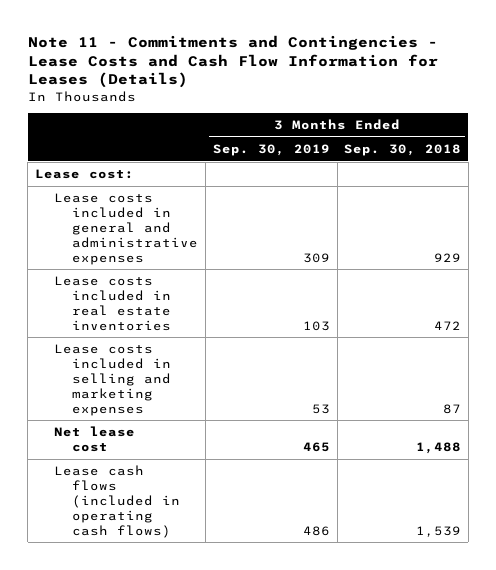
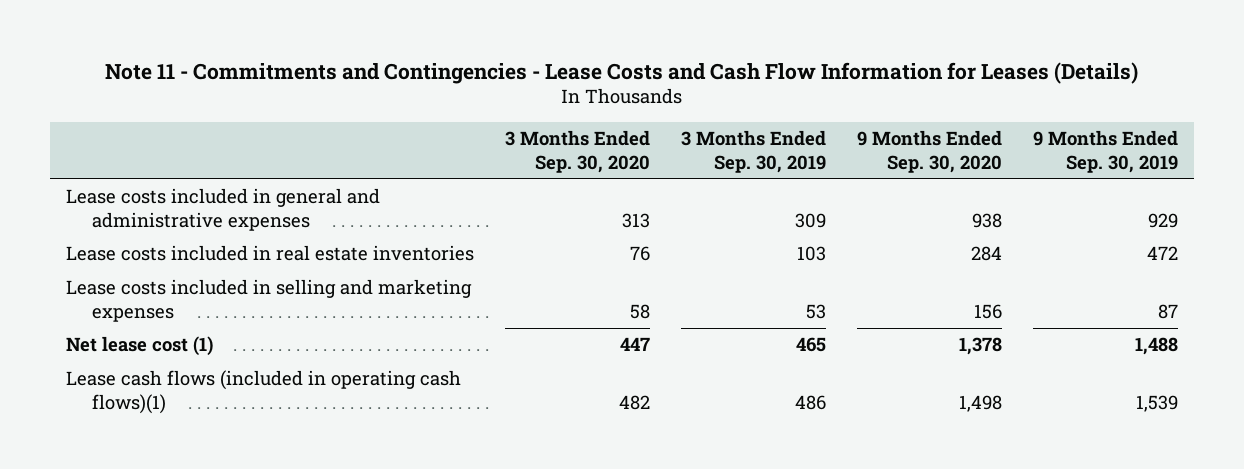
- | 3 Months Ended Sep. 30, 2019 | 3 Months Ended Sep. 30, 2018
+ | 3 Months Ended Sep. 30, 2020 | 3 Months Ended Sep. 30, 2019 | 9 Months Ended Sep. 30, 2020 | 9 Months Ended Sep. 30, 2019
- Lease cost:
- Net lease cost | 465 | 1,488
- Lease cash flows (included in operating cash flows) | 486 | 1,539
+ Net lease cost (1) | 447 | 465 | 1,378 | 1,488
+ Lease cash flows (included in operating cash flows)(1) | 482 | 486 | 1,498 | 1,539

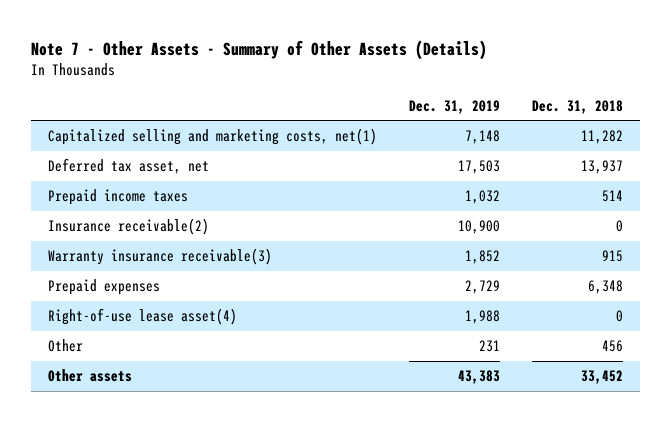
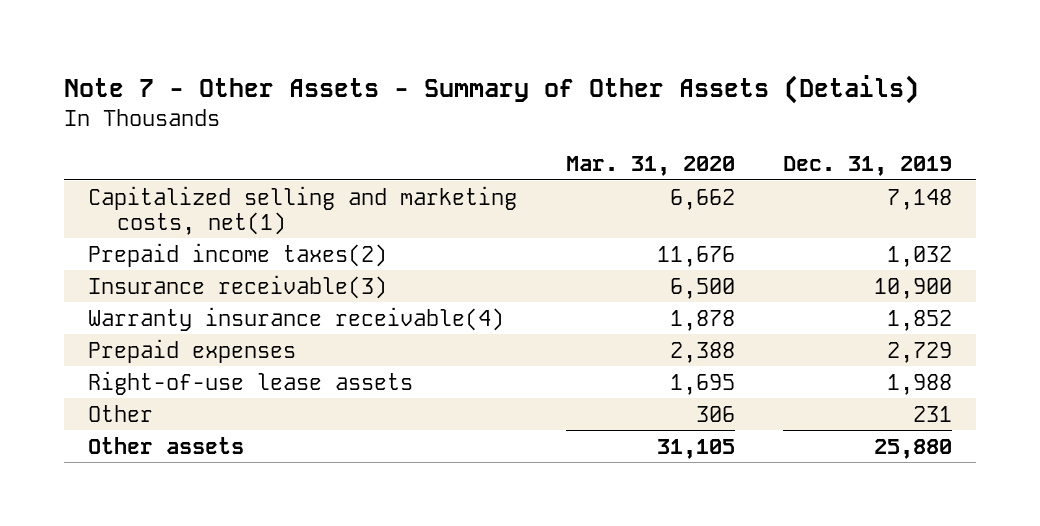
- | Dec. 31, 2019 | Dec. 31, 2018
+ | Mar. 31, 2020 | Dec. 31, 2019
- Deferred tax asset, net | 17,503 | 13,937
- Prepaid income taxes | 1,032 | 514
- Insurance receivable(2) | 10,900 | 0
- Warranty insurance receivable(3) | 1,852 | 915
+ Prepaid income taxes(2) | 11,676 | 1,032
+ Insurance receivable(3) | 6,500 | 10,900
+ Warranty insurance receivable(4) | 1,878 | 1,852
- Right-of-use lease asset(4) | 1,988 | 0
+ Right-of-use lease assets | 1,695 | 1,988
- Other assets | 43,383 | 33,452
+ Other assets | 31,105 | 25,880

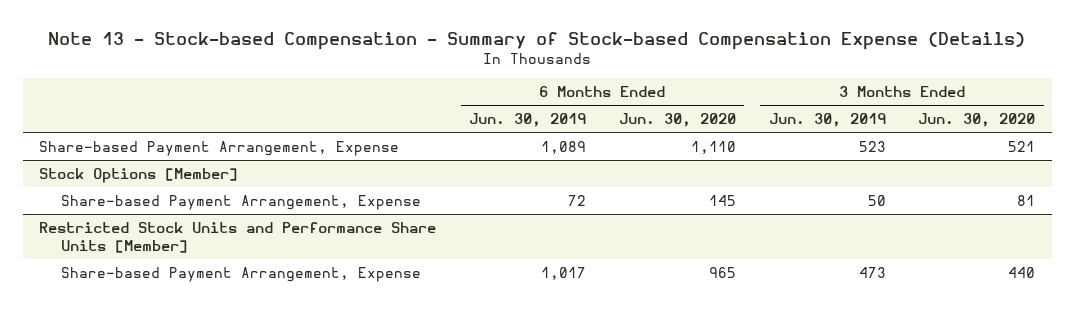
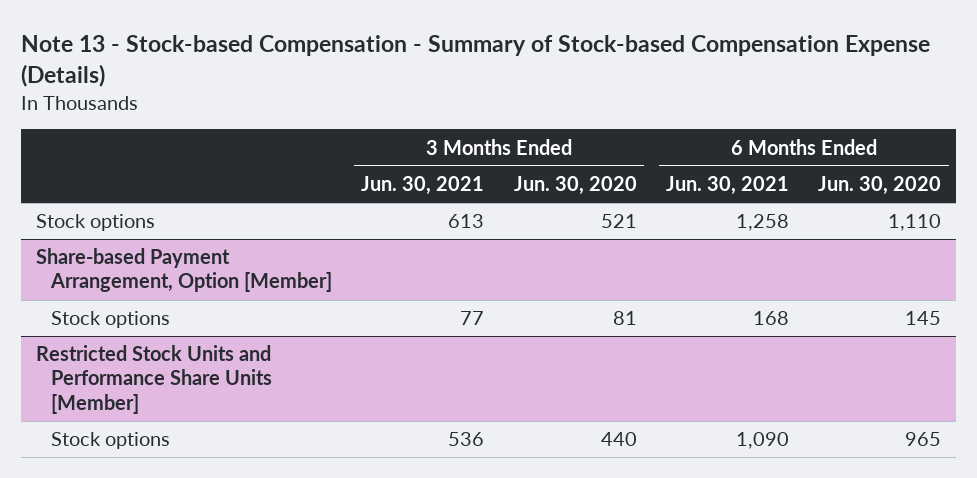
- | 6 Months Ended Jun. 30, 2019 | 6 Months Ended Jun. 30, 2020 | 3 Months Ended Jun. 30, 2019 | 3 Months Ended Jun. 30, 2020
+ | 3 Months Ended Jun. 30, 2021 | 3 Months Ended Jun. 30, 2020 | 6 Months Ended Jun. 30, 2021 | 6 Months Ended Jun. 30, 2020
- Share-based Payment Arrangement, Expense | 1,089 | 1,110 | 523 | 521
- Stock Options [Member]
- Share-based Payment Arrangement, Expense | 72 | 145 | 50 | 81
+ Stock options | 613 | 521 | 1,258 | 1,110
+ Share-based Payment Arrangement, Option [Member]
+ Stock options | 77 | 81 | 168 | 145
@ Restricted Stock Units and Performance Share Units [Member]
- Share-based Payment Arrangement, Expense | 1,017 | 965 | 473 | 440
+ Stock options | 536 | 440 | 1,090 | 965

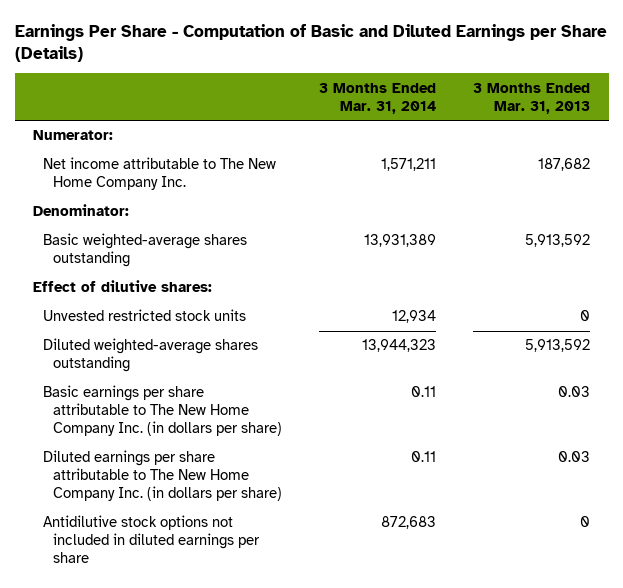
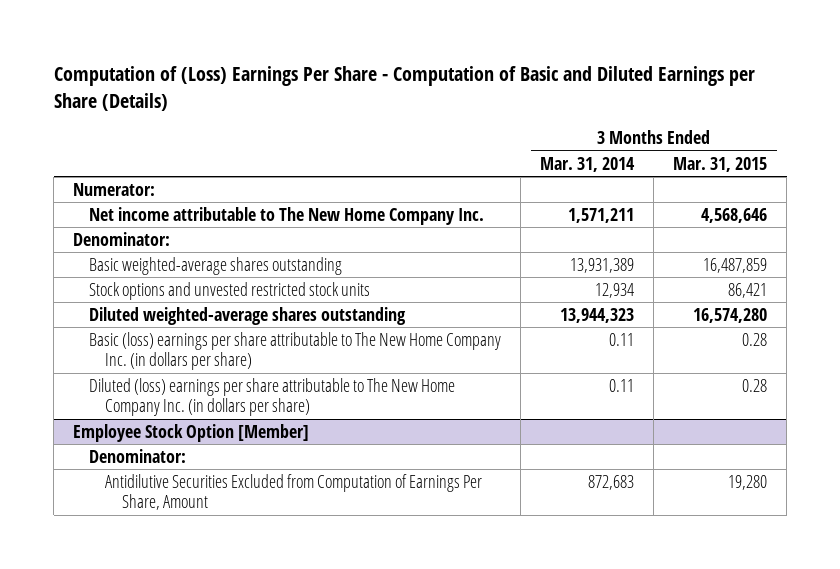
- Earnings Per Share - Computation of Basic and Diluted Earnings per Share (Details)
+ Computation of (Loss) Earnings Per Share - Computation of Basic and Diluted Earnings per Share (Details)
- | 3 Months Ended Mar. 31, 2014 | 3 Months Ended Mar. 31, 2013
+ | 3 Months Ended Mar. 31, 2014 | 3 Months Ended Mar. 31, 2015
- Effect of dilutive shares:
- Unvested restricted stock units | 12,934 | 0
+ Stock options and unvested restricted stock units | 12,934 | 86,421
- Basic earnings per share attributable to The New Home Company Inc. (in dollars per share) | 0.11 | 0.03
- Diluted earnings per share attributable to The New Home Company Inc. (in dollars per share) | 0.11 | 0.03
- Antidilutive stock options not included in diluted earnings per share | 872,683 | 0
+ Basic (loss) earnings per share attributable to The New Home Company Inc. (in dollars per share) | 0.11 | 0.28
+ Diluted (loss) earnings per share attributable to The New Home Company Inc. (in dollars per share) | 0.11 | 0.28
+ Employee Stock Option [Member]
+ Denominator:
+ Antidilutive Securities Excluded from Computation of Earnings Per Share, Amount | 872,683 | 19,280

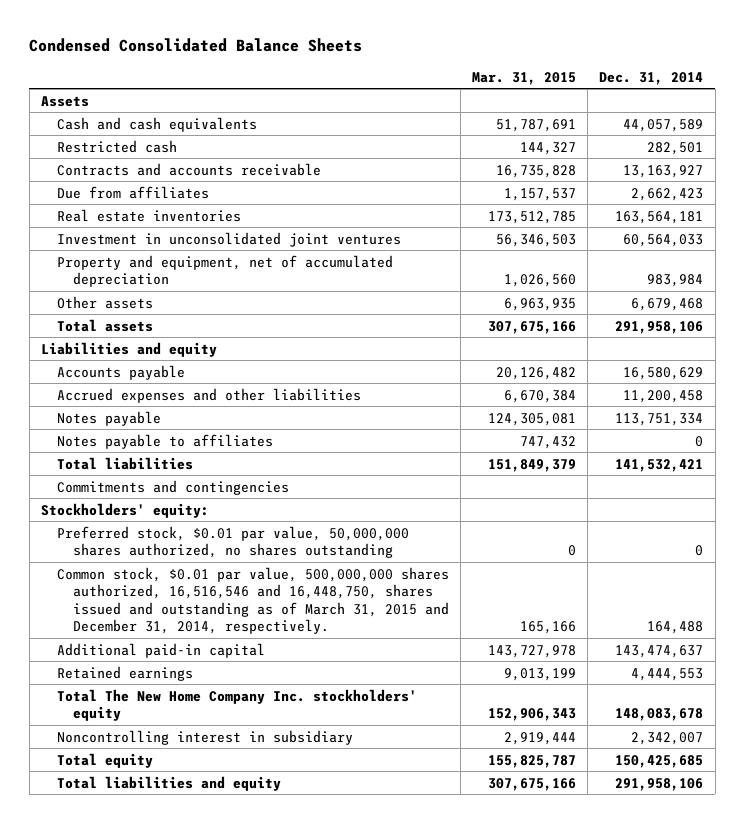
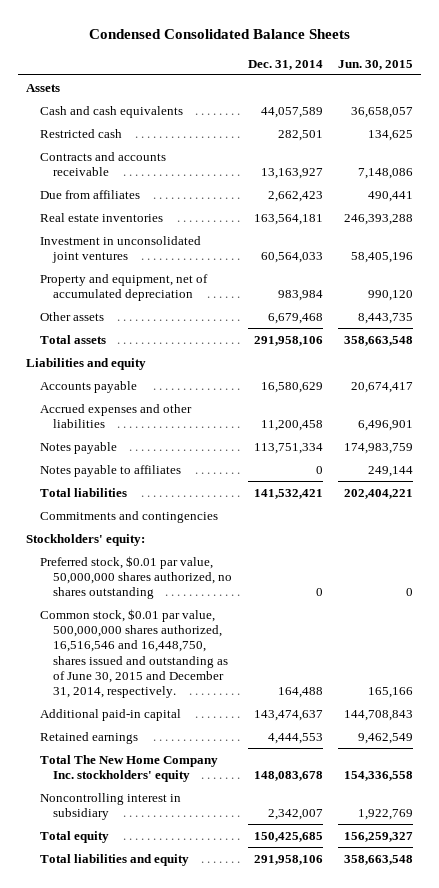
- | Mar. 31, 2015 | Dec. 31, 2014
+ | Dec. 31, 2014 | Jun. 30, 2015
- Common stock, $0.01 par value, 500,000,000 shares authorized, 16,516,546 and 16,448,750, shares issued and outstanding as of March 31, 2015 and December 31, 2014, respectively. | 165,166 | 164,488
+ Common stock, $0.01 par value, 500,000,000 shares authorized, 16,516,546 and 16,448,750, shares issued and outstanding as of June 30, 2015 and December 31, 2014, respectively. | 164,488 | 165,166

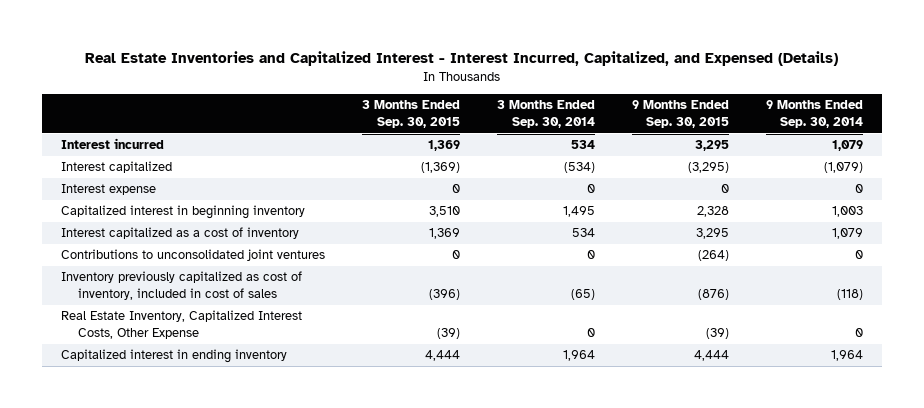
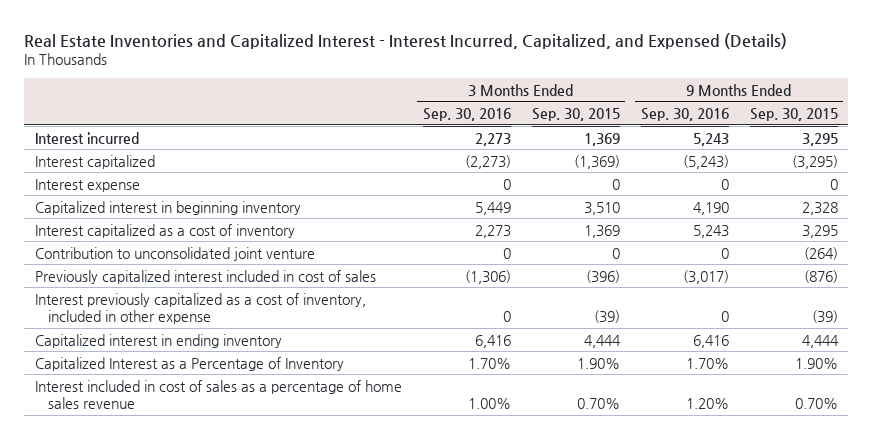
- | 3 Months Ended Sep. 30, 2015 | 3 Months Ended Sep. 30, 2014 | 9 Months Ended Sep. 30, 2015 | 9 Months Ended Sep. 30, 2014
+ | 3 Months Ended Sep. 30, 2016 | 3 Months Ended Sep. 30, 2015 | 9 Months Ended Sep. 30, 2016 | 9 Months Ended Sep. 30, 2015
- Contributions to unconsolidated joint ventures | 0 | 0 | (264) | 0
- Inventory previously capitalized as cost of inventory, included in cost of sales | (396) | (65) | (876) | (118)
- Real Estate Inventory, Capitalized Interest Costs, Other Expense | (39) | 0 | (39) | 0
+ Contribution to unconsolidated joint venture | 0 | 0 | 0 | (264)
+ Previously capitalized interest included in cost of sales | (1,306) | (396) | (3,017) | (876)
+ Interest previously capitalized as a cost of inventory, included in other expense | 0 | (39) | 0 | (39)
+ Capitalized Interest as a Percentage of Inventory | 1.70% | 1.90% | 1.70% | 1.90%
+ Interest included in cost of sales as a percentage of home sales revenue | 1.00% | 0.70% | 1.20% | 0.70%

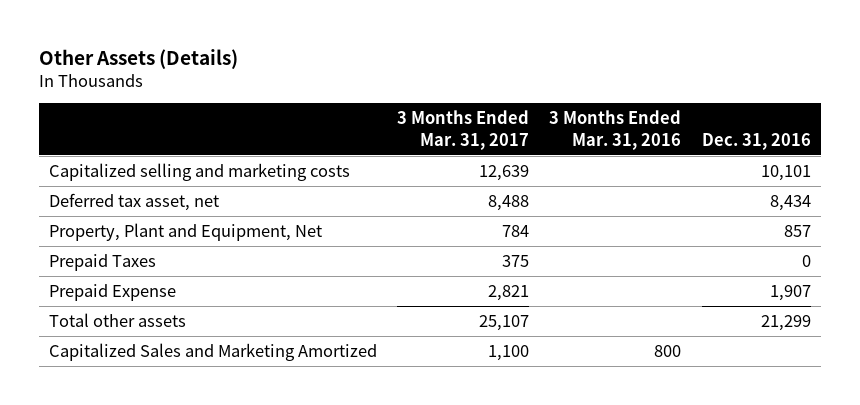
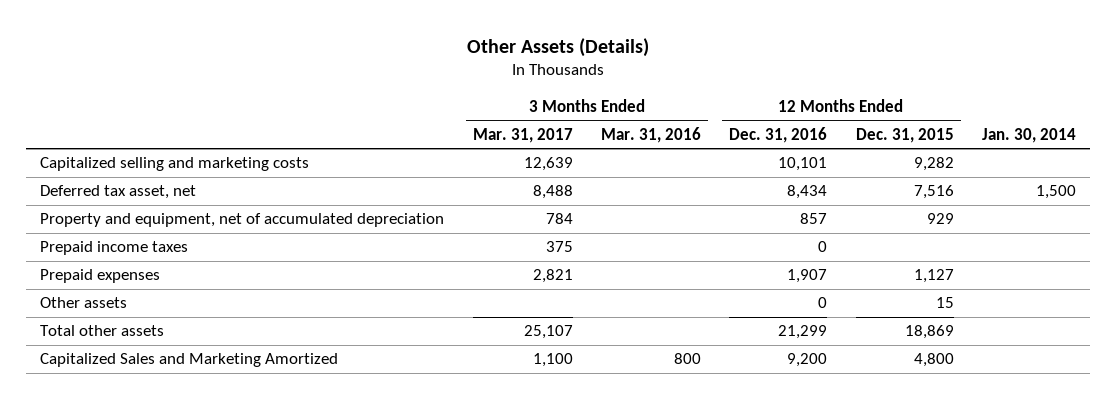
- | 3 Months Ended Mar. 31, 2017 | 3 Months Ended Mar. 31, 2016 | Dec. 31, 2016
+ | 3 Months Ended Mar. 31, 2017 | 3 Months Ended Mar. 31, 2016 | 12 Months Ended Dec. 31, 2016 | 12 Months Ended Dec. 31, 2015 | Jan. 30, 2014
- Property, Plant and Equipment, Net | 784 | | 857
- Prepaid Taxes | 375 | | 0
- Prepaid Expense | 2,821 | | 1,907
+ Property and equipment, net of accumulated depreciation | 784 | | 857 | 929 |
+ Prepaid income taxes | 375 | | 0 | |
+ Prepaid expenses | 2,821 | | 1,907 | 1,127 |
+ Other assets | | | 0 | 15 |

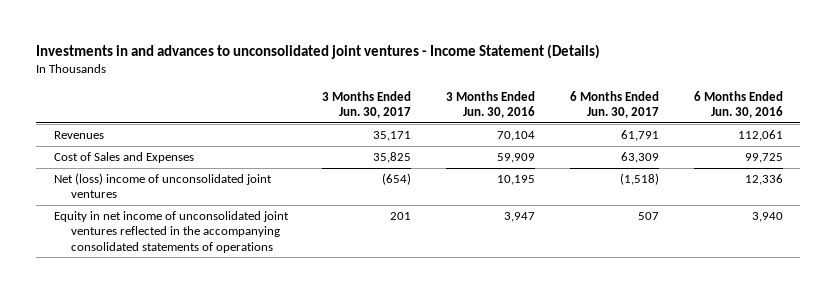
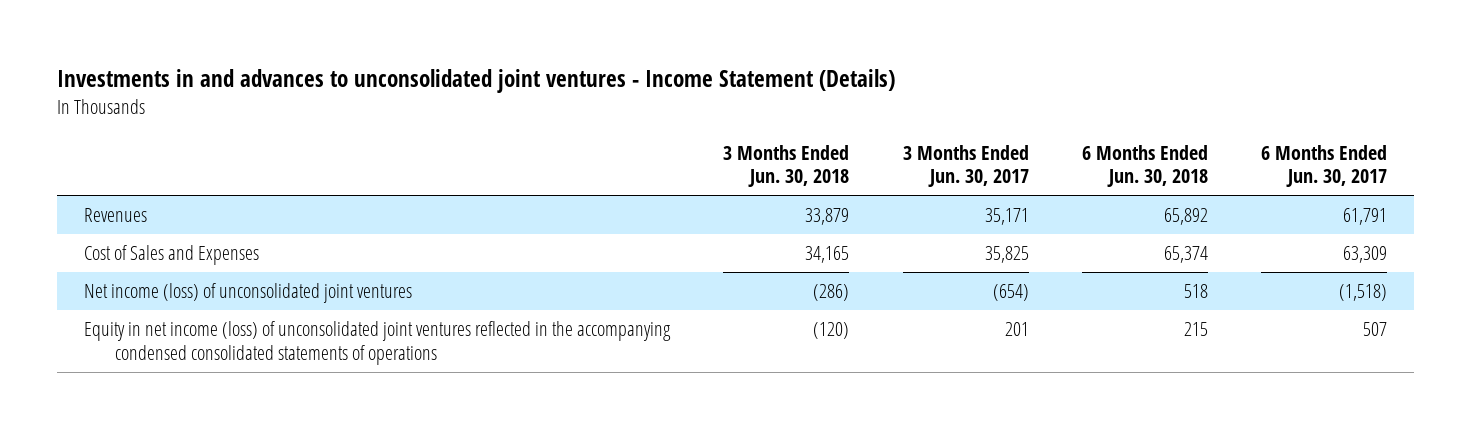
- | 3 Months Ended Jun. 30, 2017 | 3 Months Ended Jun. 30, 2016 | 6 Months Ended Jun. 30, 2017 | 6 Months Ended Jun. 30, 2016
+ | 3 Months Ended Jun. 30, 2018 | 3 Months Ended Jun. 30, 2017 | 6 Months Ended Jun. 30, 2018 | 6 Months Ended Jun. 30, 2017
- Net (loss) income of unconsolidated joint ventures | (654) | 10,195 | (1,518) | 12,336
- Equity in net income of unconsolidated joint ventures reflected in the accompanying consolidated statements of operations | 201 | 3,947 | 507 | 3,940
+ Net income (loss) of unconsolidated joint ventures | (286) | (654) | 518 | (1,518)
+ Equity in net income (loss) of unconsolidated joint ventures reflected in the accompanying condensed consolidated statements of operations | (120) | 201 | 215 | 507

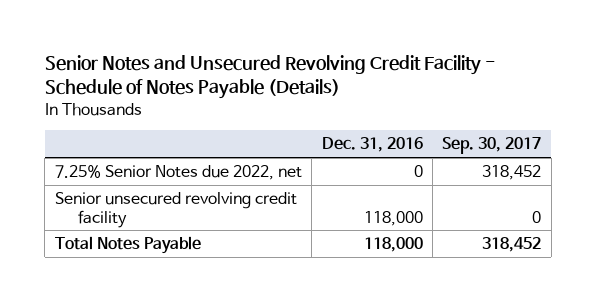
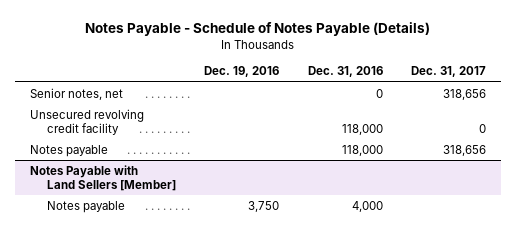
- Senior Notes and Unsecured Revolving Credit Facility - Schedule of Notes Payable (Details)
+ Notes Payable - Schedule of Notes Payable (Details)
- | Dec. 31, 2016 | Sep. 30, 2017
+ | Dec. 19, 2016 | Dec. 31, 2016 | Dec. 31, 2017
- 7.25% Senior Notes due 2022, net | 0 | 318,452
- Senior unsecured revolving credit facility | 118,000 | 0
- Total Notes Payable | 118,000 | 318,452
+ Senior notes, net | | 0 | 318,656
+ Unsecured revolving credit facility | | 118,000 | 0
+ Notes payable | | 118,000 | 318,656
+ Notes Payable with Land Sellers [Member]
+ Notes payable | 3,750 | 4,000 |

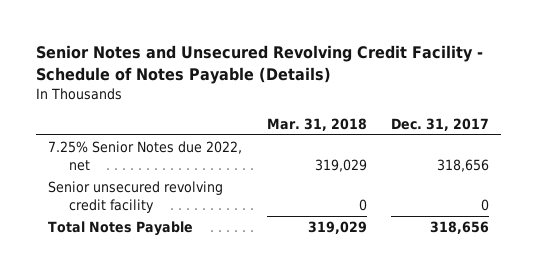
- Notes Payable - Schedule of Notes Payable (Details)
+ Senior Notes and Unsecured Revolving Credit Facility - Schedule of Notes Payable (Details)
- | Dec. 19, 2016 | Dec. 31, 2016 | Dec. 31, 2017
+ | Mar. 31, 2018 | Dec. 31, 2017
- Senior notes, net | | 0 | 318,656
- Unsecured revolving credit facility | | 118,000 | 0
- Notes payable | | 118,000 | 318,656
- Notes Payable with Land Sellers [Member]
- Notes payable | 3,750 | 4,000 |
+ 7.25% Senior Notes due 2022, net | 319,029 | 318,656
+ Senior unsecured revolving credit facility | 0 | 0
+ Total Notes Payable | 319,029 | 318,656

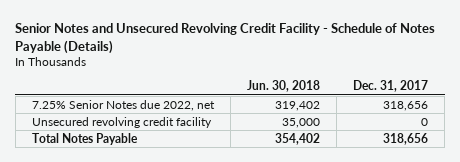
- | Mar. 31, 2018 | Dec. 31, 2017
+ | Jun. 30, 2018 | Dec. 31, 2017
- Senior unsecured revolving credit facility | 0 | 0
+ Unsecured revolving credit facility | 35,000 | 0

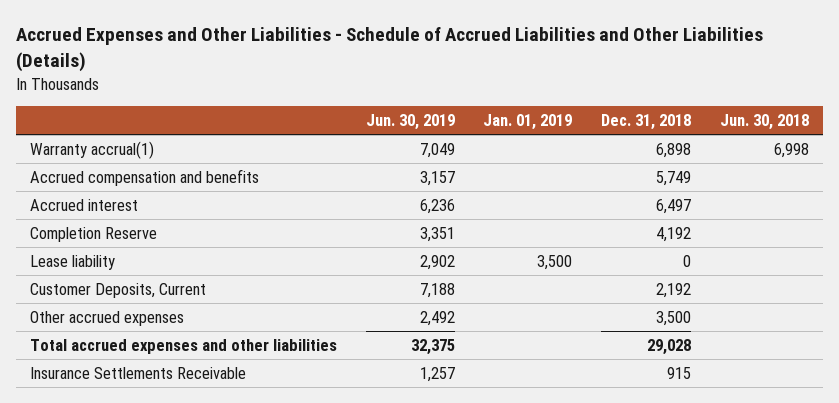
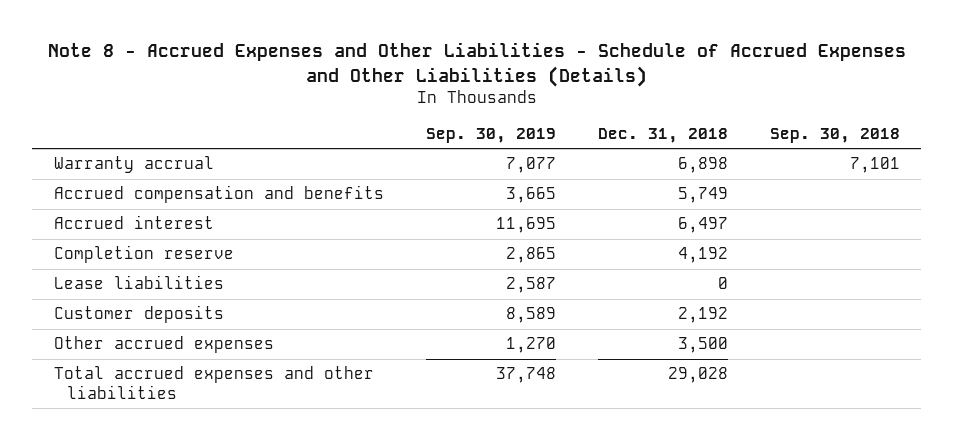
- Accrued Expenses and Other Liabilities - Schedule of Accrued Liabilities and Other Liabilities (Details)
+ Note 8 - Accrued Expenses and Other Liabilities - Schedule of Accrued Expenses and Other Liabilities (Details)
- | Jun. 30, 2019 | Jan. 01, 2019 | Dec. 31, 2018 | Jun. 30, 2018
+ | Sep. 30, 2019 | Dec. 31, 2018 | Sep. 30, 2018
- Warranty accrual(1) | 7,049 | | 6,898 | 6,998
+ Warranty accrual | 7,077 | 6,898 | 7,101
- Completion Reserve | 3,351 | | 4,192 |
- Lease liability | 2,902 | 3,500 | 0 |
- Customer Deposits, Current | 7,188 | | 2,192 |
+ Completion reserve | 2,865 | 4,192 |
+ Lease liabilities | 2,587 | 0 |
+ Customer deposits | 8,589 | 2,192 |
- Insurance Settlements Receivable | 1,257 | | 915 |

